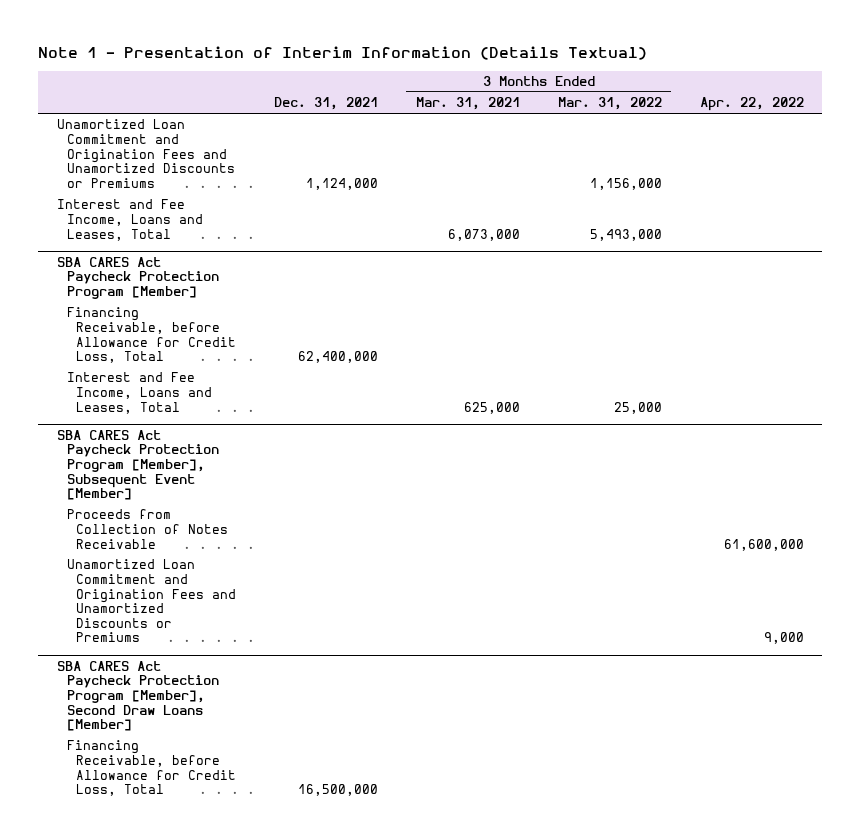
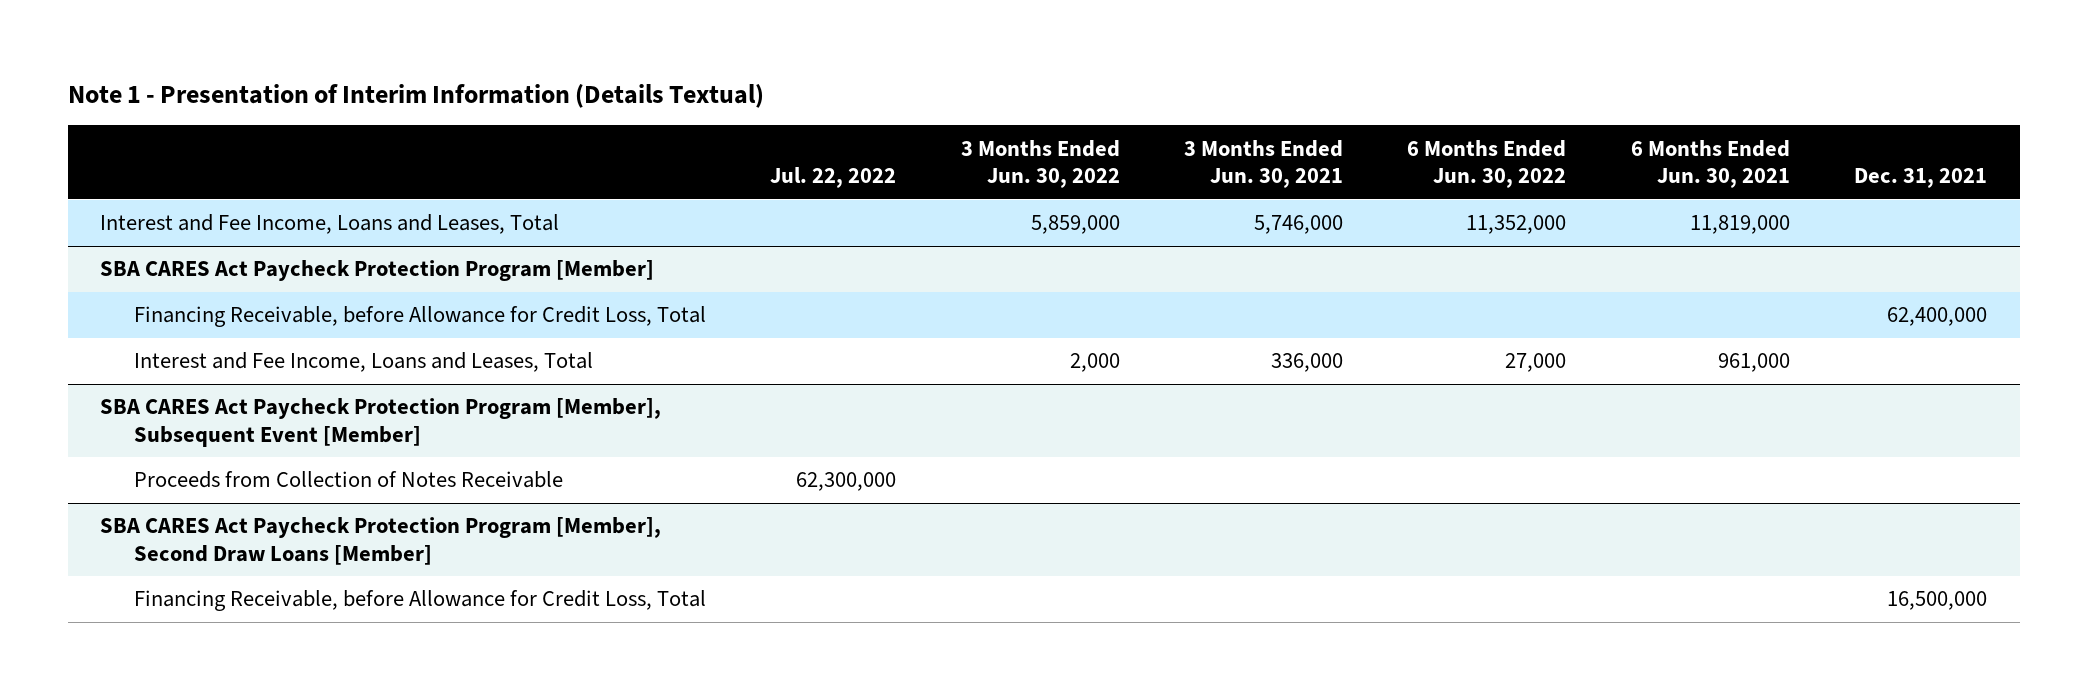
- | Dec. 31, 2021 | 3 Months Ended Mar. 31, 2021 | 3 Months Ended Mar. 31, 2022 | Apr. 22, 2022
+ | Jul. 22, 2022 | 3 Months Ended Jun. 30, 2022 | 3 Months Ended Jun. 30, 2021 | 6 Months Ended Jun. 30, 2022 | 6 Months Ended Jun. 30, 2021 | Dec. 31, 2021
- Unamortized Loan Commitment and Origination Fees and Unamortized Discounts or Premiums | 1,124,000 | | 1,156,000 |
@ SBA CARES Act Paycheck Protection Program [Member], Subsequent Event [Member]
- Unamortized Loan Commitment and Origination Fees and Unamortized Discounts or Premiums | | | | 9,000

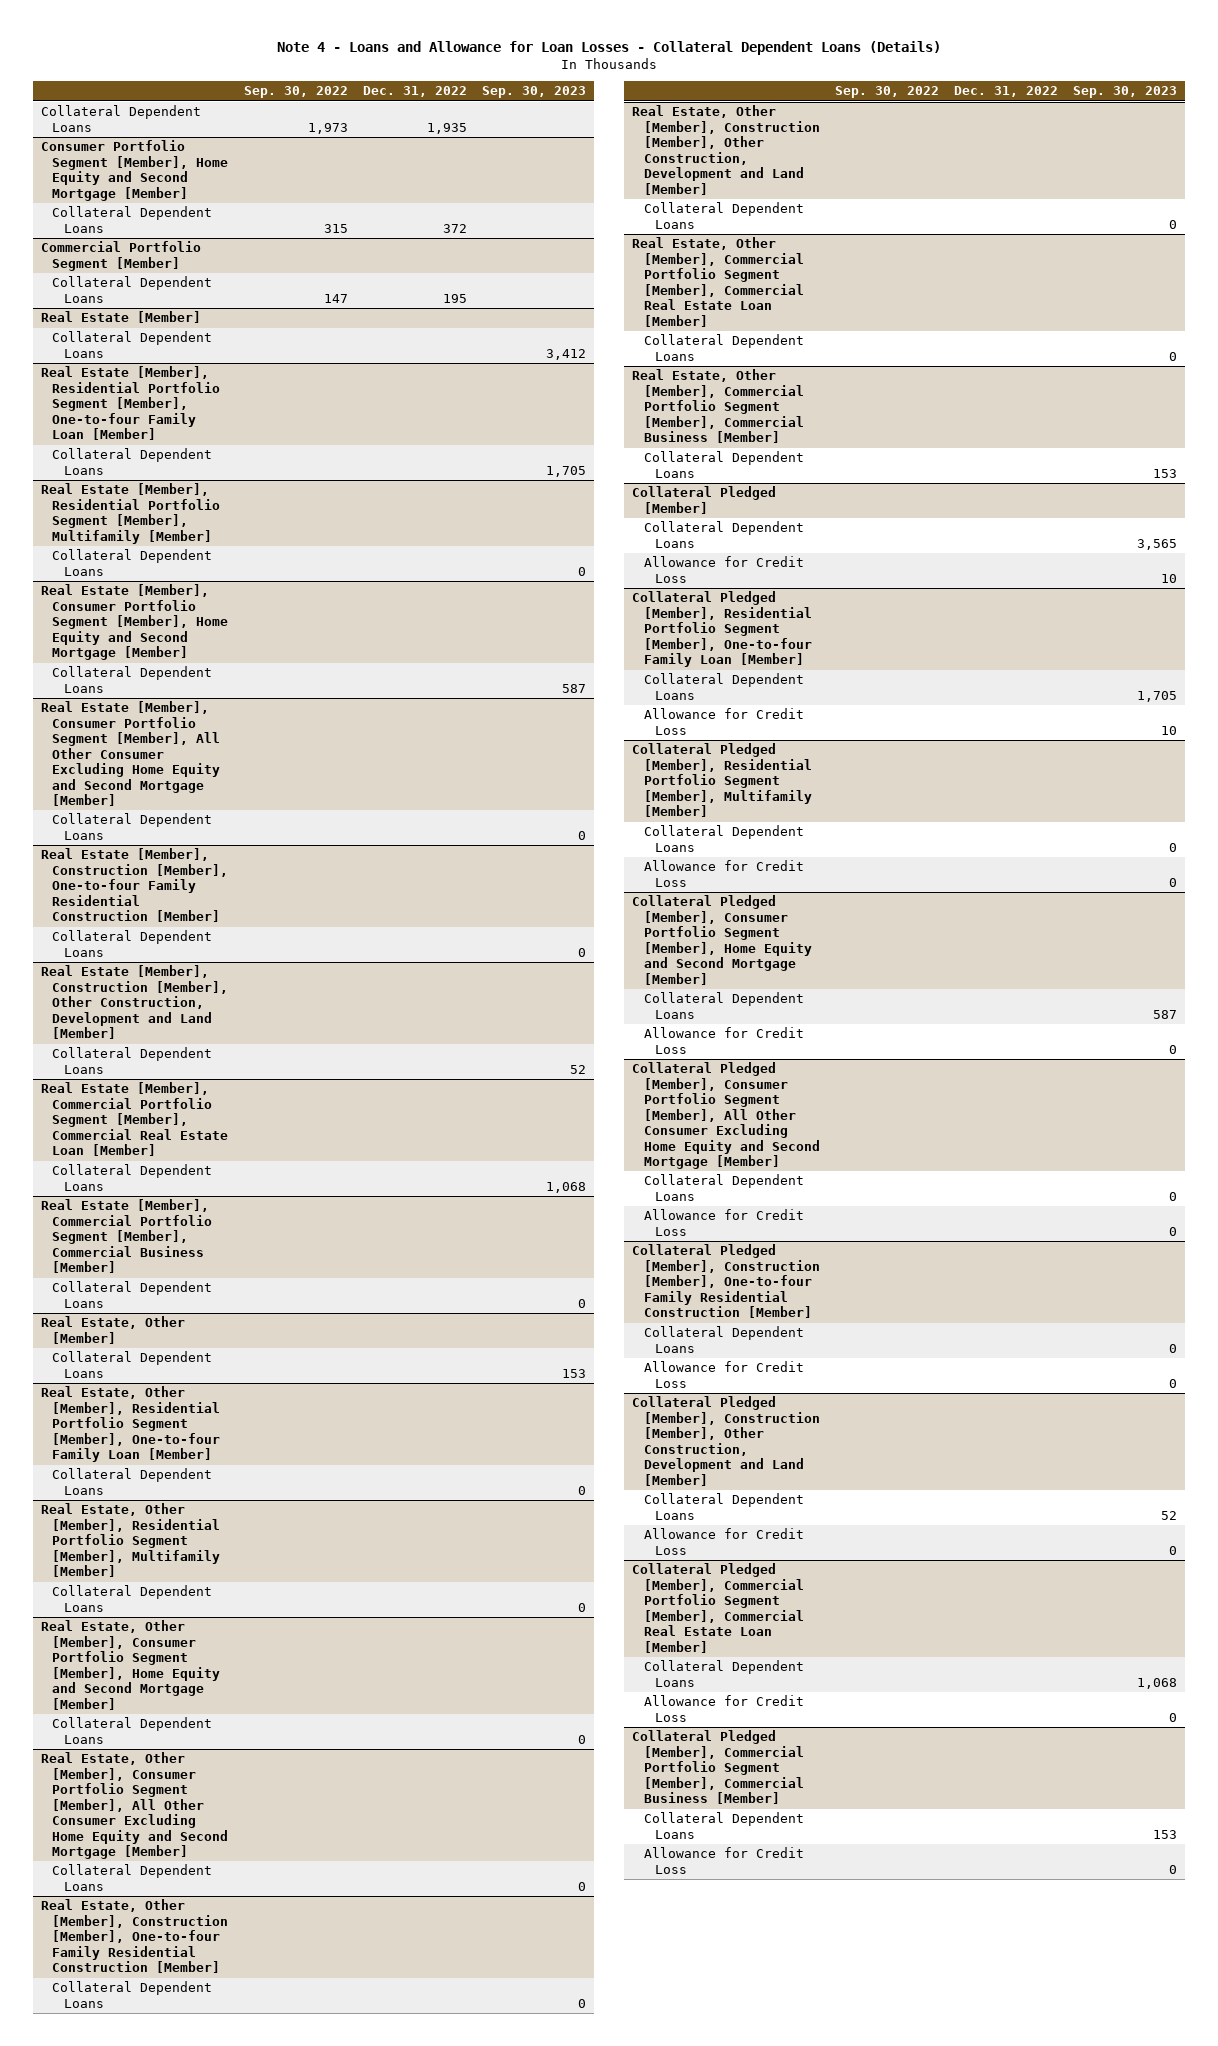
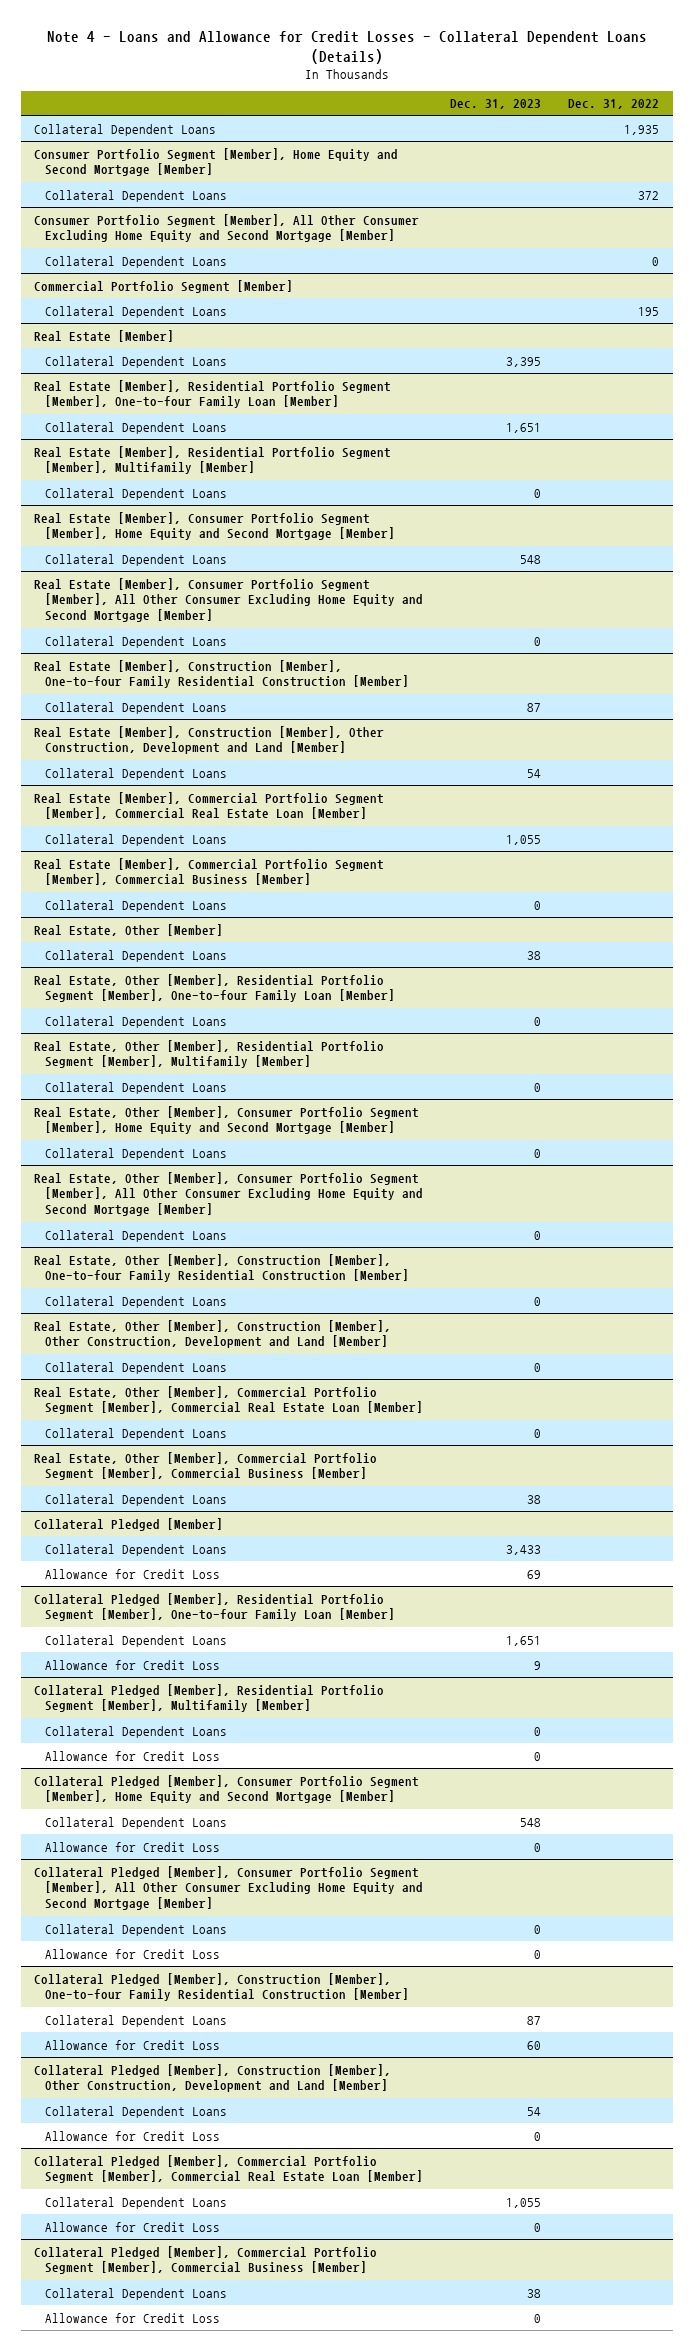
- Note 4 - Loans and Allowance for Loan Losses - Collateral Dependent Loans (Details)
+ Note 4 - Loans and Allowance for Credit Losses - Collateral Dependent Loans (Details)
- | Sep. 30, 2022 | Dec. 31, 2022 | Sep. 30, 2023
+ | Dec. 31, 2023 | Dec. 31, 2022
+ Consumer Portfolio Segment [Member], All Other Consumer Excluding Home Equity and Second Mortgage [Member]
+ Collateral Dependent Loans | | 0

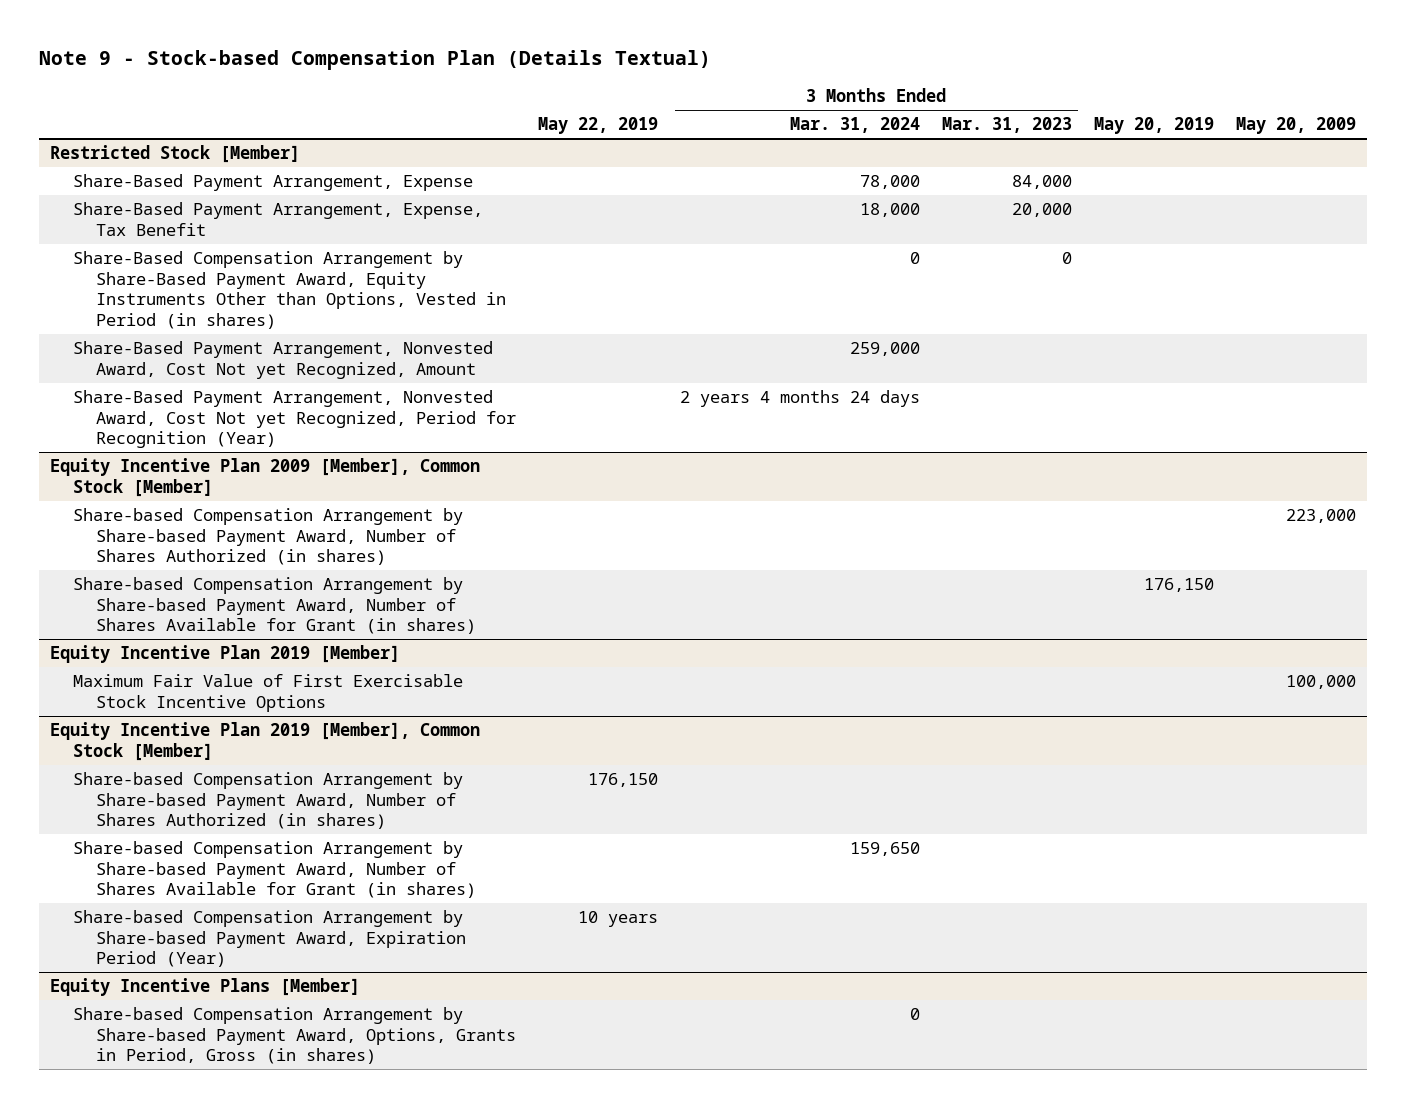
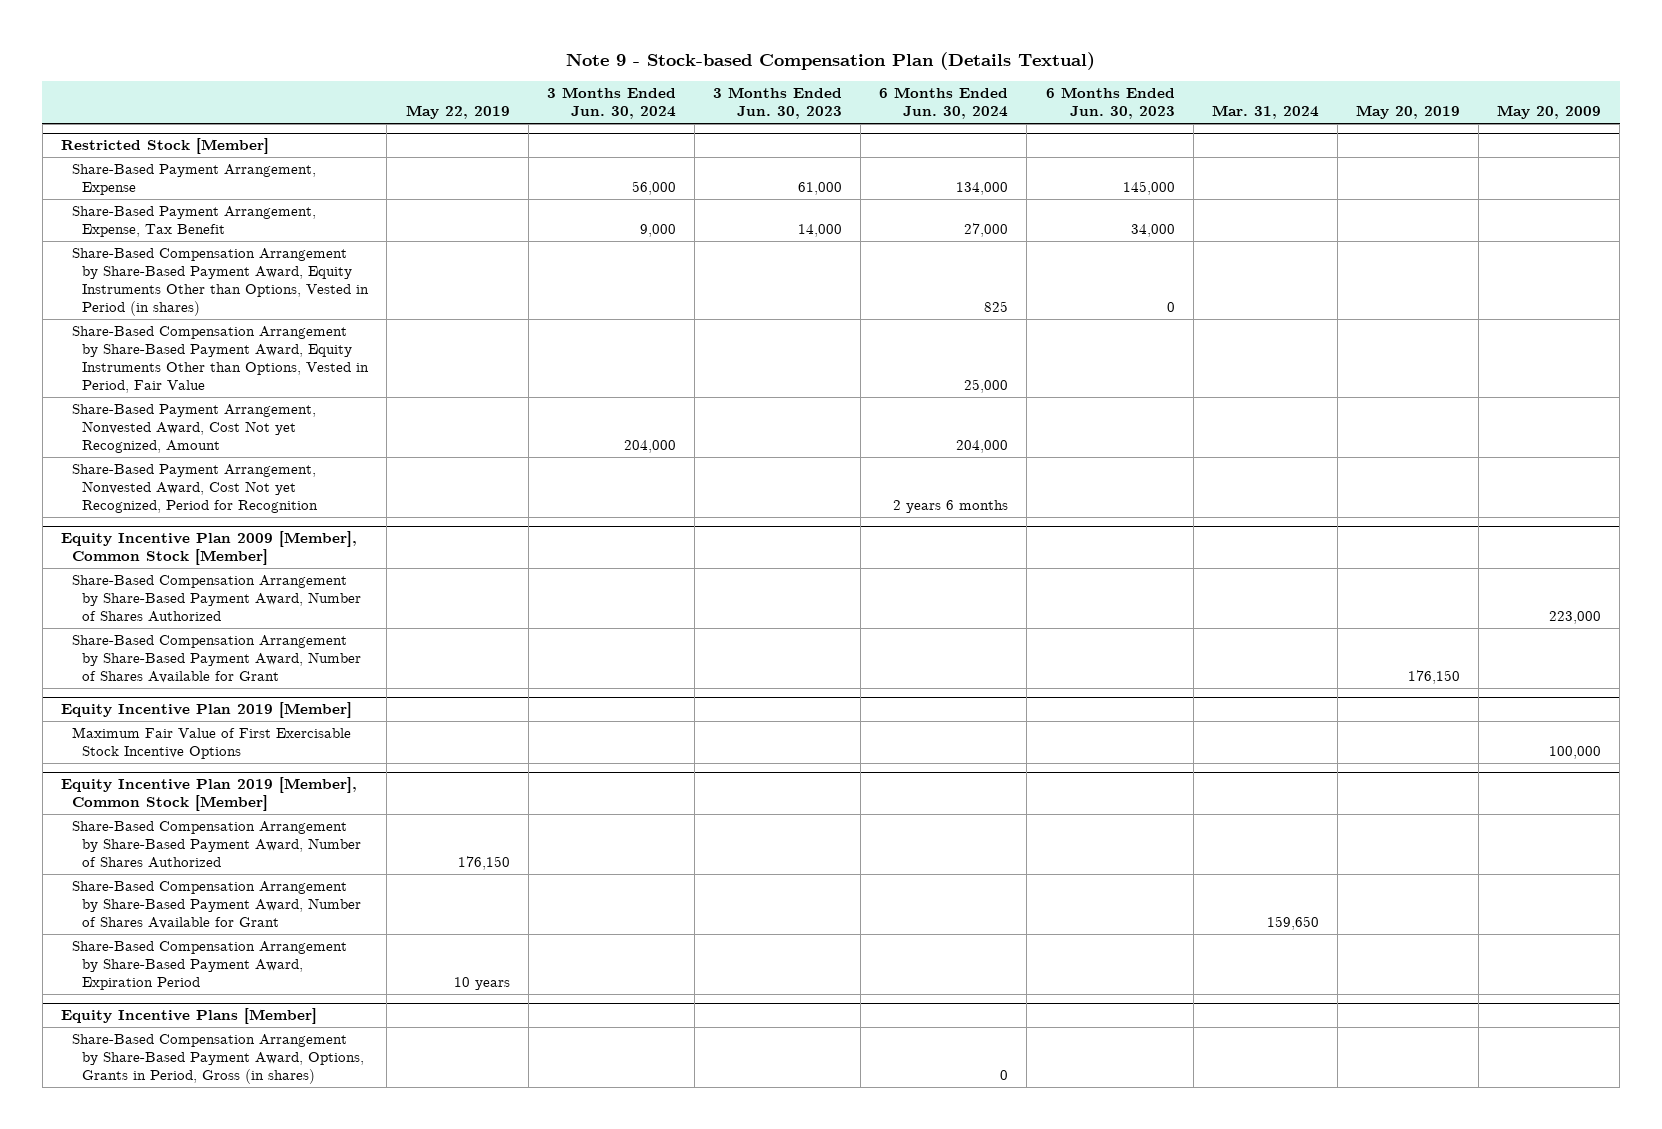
- | May 22, 2019 | 3 Months Ended Mar. 31, 2024 | 3 Months Ended Mar. 31, 2023 | May 20, 2019 | May 20, 2009
+ | May 22, 2019 | 3 Months Ended Jun. 30, 2024 | 3 Months Ended Jun. 30, 2023 | 6 Months Ended Jun. 30, 2024 | 6 Months Ended Jun. 30, 2023 | Mar. 31, 2024 | May 20, 2019 | May 20, 2009
@ Restricted Stock [Member]
+ Share-Based Compensation Arrangement by Share-Based Payment Award, Equity Instruments Other than Options, Vested in Period, Fair Value | | | | 25,000 | | | |
- Share-Based Payment Arrangement, Nonvested Award, Cost Not yet Recognized, Period for Recognition (Year) | | 2 years 4 months 24 days | | |
+ Share-Based Payment Arrangement, Nonvested Award, Cost Not yet Recognized, Period for Recognition | | | | 2 years 6 months | | | |
@ Equity Incentive Plan 2009 [Member], Common Stock [Member]
- Share-based Compensation Arrangement by Share-based Payment Award, Number of Shares Authorized (in shares) | | | | | 223,000
- Share-based Compensation Arrangement by Share-based Payment Award, Number of Shares Available for Grant (in shares) | | | | 176,150 |
+ Share-Based Compensation Arrangement by Share-Based Payment Award, Number of Shares Authorized | | | | | | | | 223,000
+ Share-Based Compensation Arrangement by Share-Based Payment Award, Number of Shares Available for Grant | | | | | | | 176,150 |
@ Equity Incentive Plan 2019 [Member], Common Stock [Member]
- Share-based Compensation Arrangement by Share-based Payment Award, Number of Shares Authorized (in shares) | 176,150 | | | |
- Share-based Compensation Arrangement by Share-based Payment Award, Number of Shares Available for Grant (in shares) | | 159,650 | | |
- Share-based Compensation Arrangement by Share-based Payment Award, Expiration Period (Year) | 10 years | | | |
+ Share-Based Compensation Arrangement by Share-Based Payment Award, Number of Shares Authorized | 176,150 | | | | | | |
+ Share-Based Compensation Arrangement by Share-Based Payment Award, Number of Shares Available for Grant | | | | | | 159,650 | |
+ Share-Based Compensation Arrangement by Share-Based Payment Award, Expiration Period | 10 years | | | | | | |
@ Equity Incentive Plans [Member]
- Share-based Compensation Arrangement by Share-based Payment Award, Options, Grants in Period, Gross (in shares) | | 0 | | |
+ Share-Based Compensation Arrangement by Share-Based Payment Award, Options, Grants in Period, Gross (in shares) | | | | 0 | | | |

